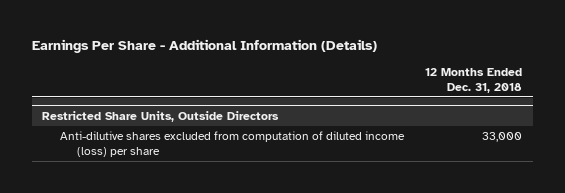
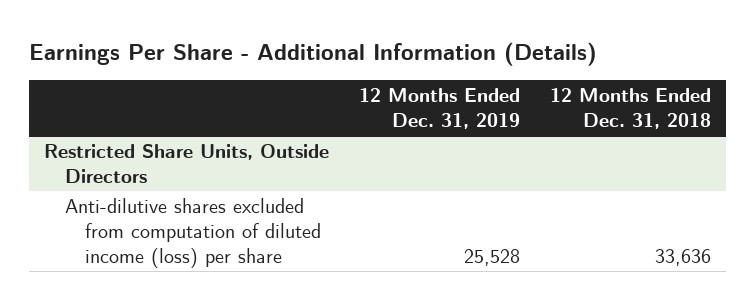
- | 12 Months Ended Dec. 31, 2018
+ | 12 Months Ended Dec. 31, 2019 | 12 Months Ended Dec. 31, 2018
@ Restricted Share Units, Outside Directors
- Anti-dilutive shares excluded from computation of diluted income (loss) per share | 33,000
+ Anti-dilutive shares excluded from computation of diluted income (loss) per share | 25,528 | 33,636

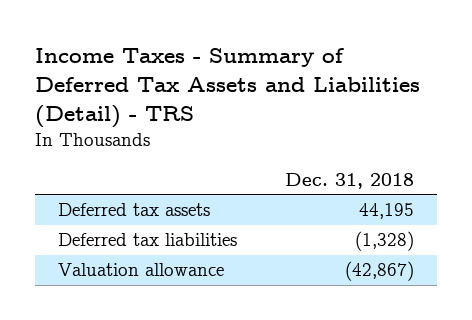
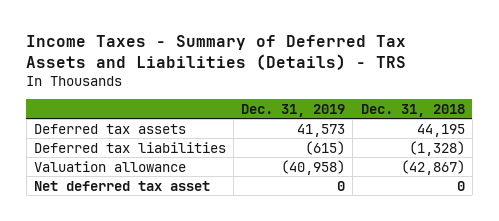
- Income Taxes - Summary of Deferred Tax Assets and Liabilities (Detail) - TRS
+ Income Taxes - Summary of Deferred Tax Assets and Liabilities (Details) - TRS
- | Dec. 31, 2018
+ | Dec. 31, 2019 | Dec. 31, 2018
+ Net deferred tax asset | 0 | 0

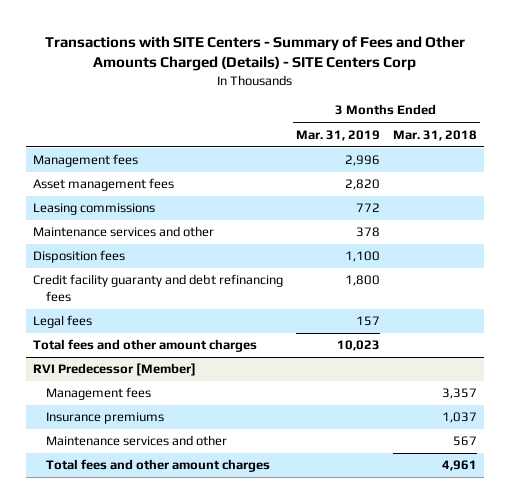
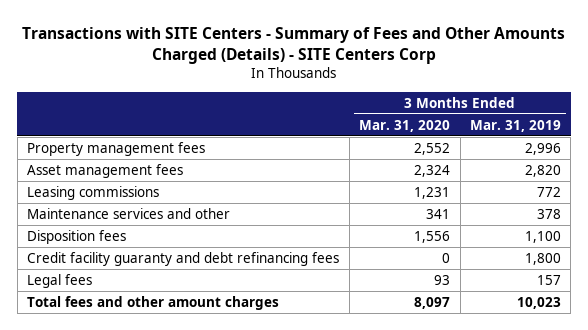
- | 3 Months Ended Mar. 31, 2019 | 3 Months Ended Mar. 31, 2018
+ | 3 Months Ended Mar. 31, 2020 | 3 Months Ended Mar. 31, 2019
- Management fees | 2,996 |
+ Property management fees | 2,552 | 2,996
- RVI Predecessor [Member]
- Management fees | | 3,357
- Insurance premiums | | 1,037
- Maintenance services and other | | 567
- Total fees and other amount charges | | 4,961

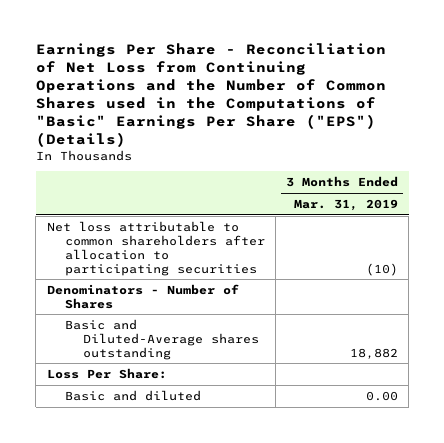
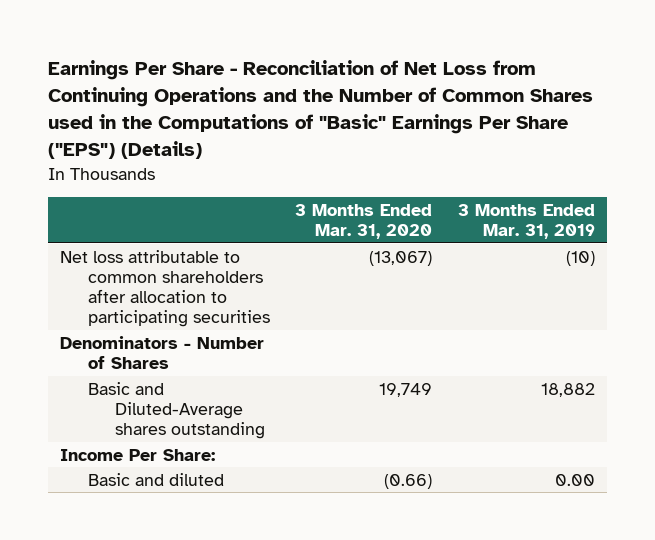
- | 3 Months Ended Mar. 31, 2019
+ | 3 Months Ended Mar. 31, 2020 | 3 Months Ended Mar. 31, 2019
- Loss Per Share:
+ Income Per Share:

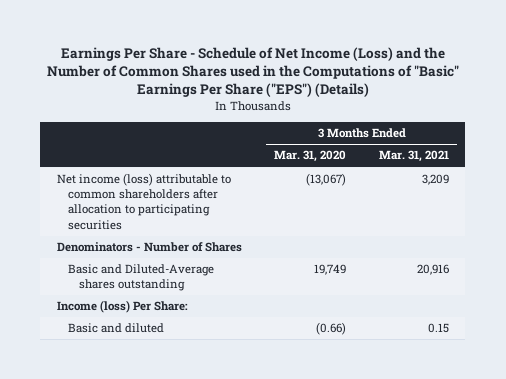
- Earnings Per Share - Reconciliation of Net Loss from Continuing Operations and the Number of Common Shares used in the Computations of "Basic" Earnings Per Share ("EPS") (Details)
+ Earnings Per Share - Schedule of Net Income (Loss) and the Number of Common Shares used in the Computations of "Basic" Earnings Per Share ("EPS") (Details)
- | 3 Months Ended Mar. 31, 2020 | 3 Months Ended Mar. 31, 2019
+ | 3 Months Ended Mar. 31, 2020 | 3 Months Ended Mar. 31, 2021
- Net loss attributable to common shareholders after allocation to participating securities | (13,067) | (10)
+ Net income (loss) attributable to common shareholders after allocation to participating securities | (13,067) | 3,209
- Income Per Share:
+ Income (loss) Per Share:

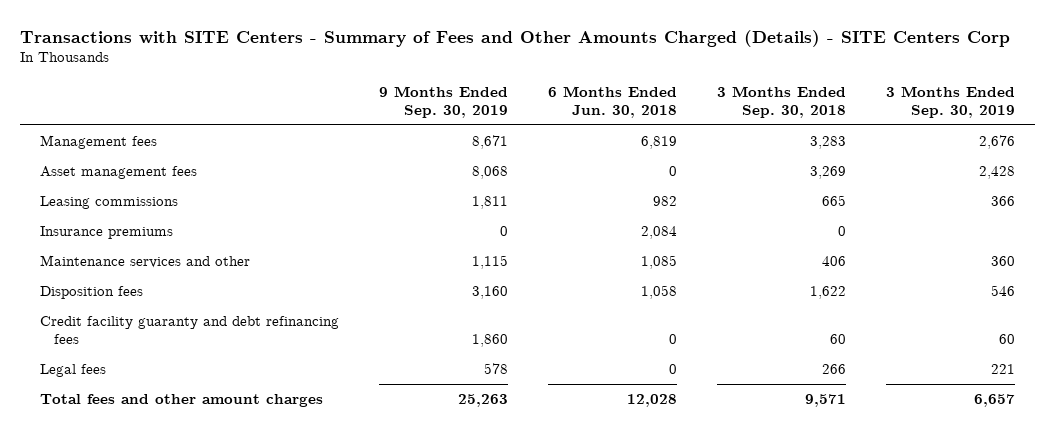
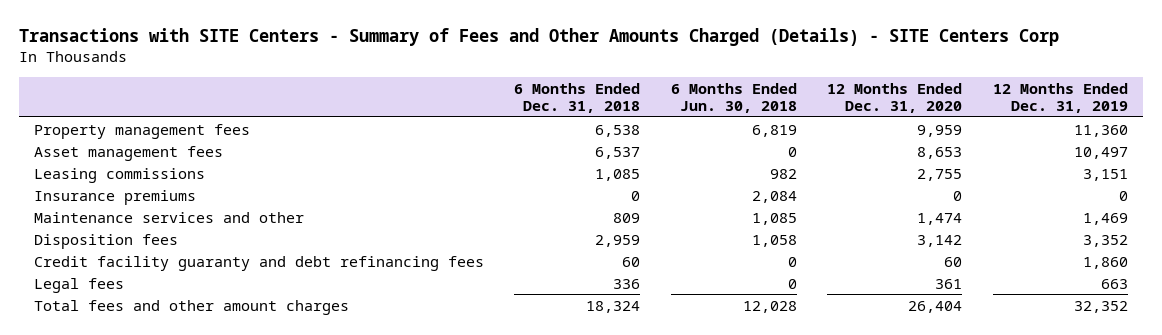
- | 9 Months Ended Sep. 30, 2019 | 6 Months Ended Jun. 30, 2018 | 3 Months Ended Sep. 30, 2018 | 3 Months Ended Sep. 30, 2019
+ | 6 Months Ended Dec. 31, 2018 | 6 Months Ended Jun. 30, 2018 | 12 Months Ended Dec. 31, 2020 | 12 Months Ended Dec. 31, 2019
- Management fees | 8,671 | 6,819 | 3,283 | 2,676
+ Property management fees | 6,538 | 6,819 | 9,959 | 11,360

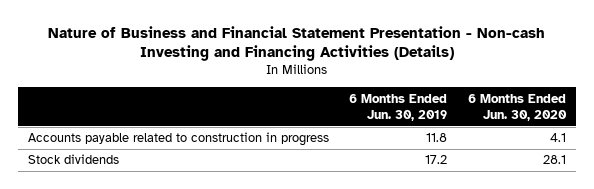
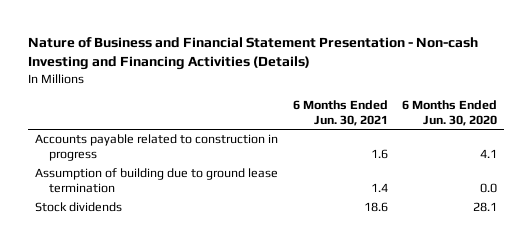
- | 6 Months Ended Jun. 30, 2019 | 6 Months Ended Jun. 30, 2020
+ | 6 Months Ended Jun. 30, 2021 | 6 Months Ended Jun. 30, 2020
+ Assumption of building due to ground lease termination | 1.4 | 0.0

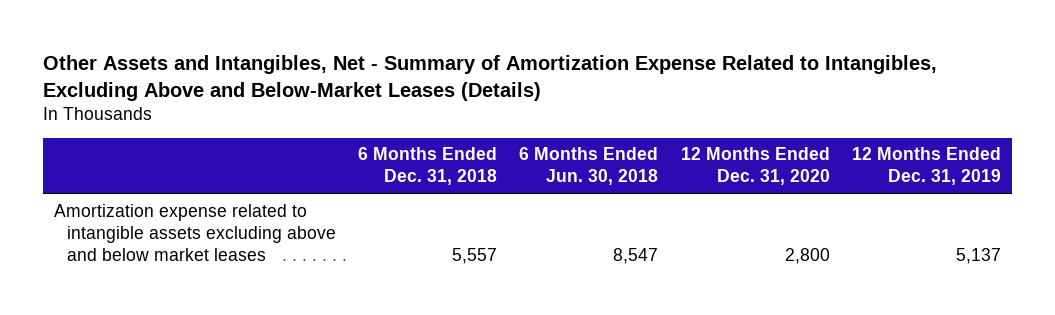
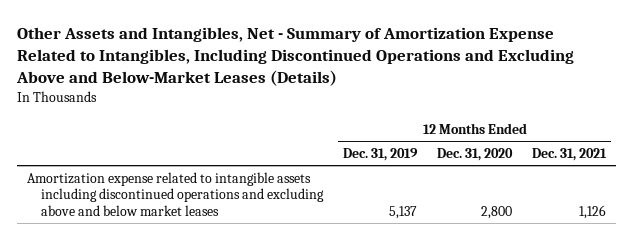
- Other Assets and Intangibles, Net - Summary of Amortization Expense Related to Intangibles, Excluding Above and Below-Market Leases (Details)
+ Other Assets and Intangibles, Net - Summary of Amortization Expense Related to Intangibles, Including Discontinued Operations and Excluding Above and Below-Market Leases (Details)
- | 6 Months Ended Dec. 31, 2018 | 6 Months Ended Jun. 30, 2018 | 12 Months Ended Dec. 31, 2020 | 12 Months Ended Dec. 31, 2019
+ | 12 Months Ended Dec. 31, 2019 | 12 Months Ended Dec. 31, 2020 | 12 Months Ended Dec. 31, 2021
- Amortization expense related to intangible assets excluding above and below market leases | 5,557 | 8,547 | 2,800 | 5,137
+ Amortization expense related to intangible assets including discontinued operations and excluding above and below market leases | 5,137 | 2,800 | 1,126

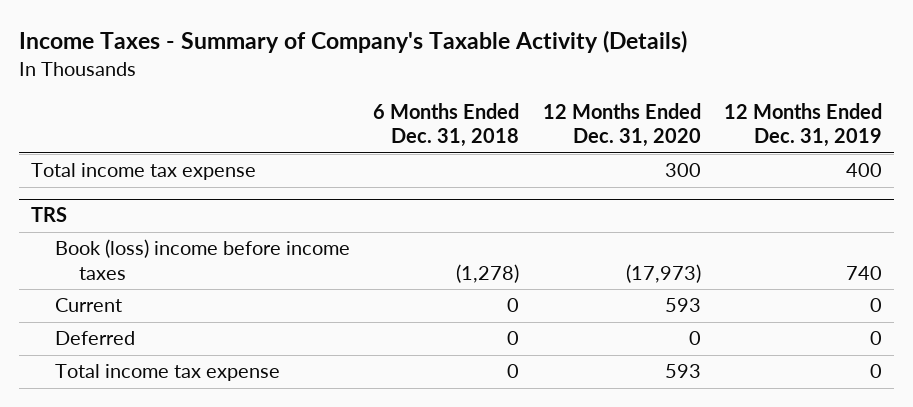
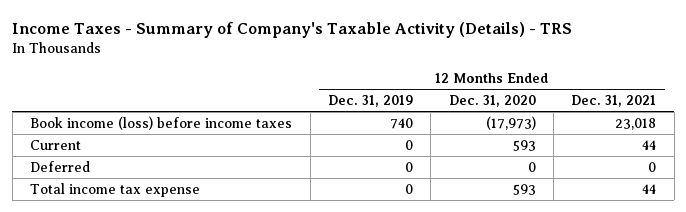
- Income Taxes - Summary of Company's Taxable Activity (Details)
+ Income Taxes - Summary of Company's Taxable Activity (Details) - TRS
- | 6 Months Ended Dec. 31, 2018 | 12 Months Ended Dec. 31, 2020 | 12 Months Ended Dec. 31, 2019
+ | 12 Months Ended Dec. 31, 2019 | 12 Months Ended Dec. 31, 2020 | 12 Months Ended Dec. 31, 2021
- Total income tax expense | | 300 | 400
- TRS
- Book (loss) income before income taxes | (1,278) | (17,973) | 740
+ Book income (loss) before income taxes | 740 | (17,973) | 23,018

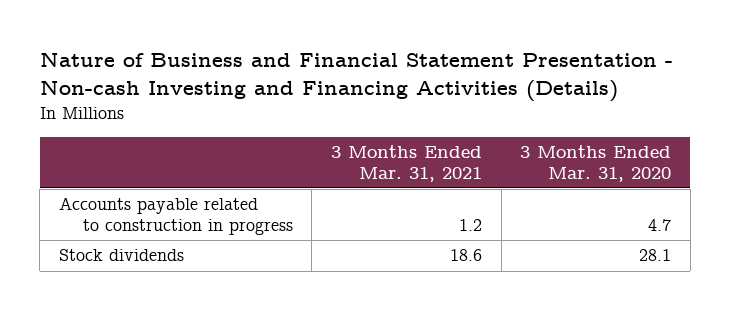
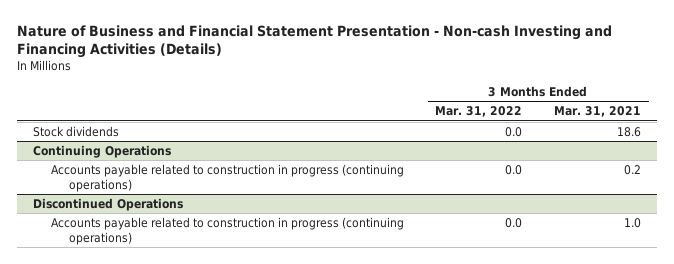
- | 3 Months Ended Mar. 31, 2021 | 3 Months Ended Mar. 31, 2020
+ | 3 Months Ended Mar. 31, 2022 | 3 Months Ended Mar. 31, 2021
- Accounts payable related to construction in progress | 1.2 | 4.7
+ Continuing Operations
+ Accounts payable related to construction in progress (continuing operations) | 0.0 | 0.2
+ Discontinued Operations
+ Accounts payable related to construction in progress (continuing operations) | 0.0 | 1.0

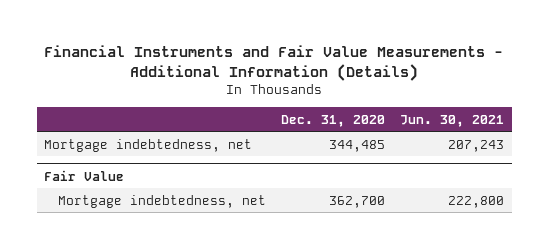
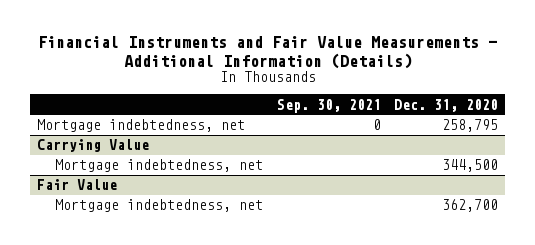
- | Dec. 31, 2020 | Jun. 30, 2021
+ | Sep. 30, 2021 | Dec. 31, 2020
- Mortgage indebtedness, net | 344,485 | 207,243
+ Mortgage indebtedness, net | 0 | 258,795
+ Carrying Value
+ Mortgage indebtedness, net | | 344,500

